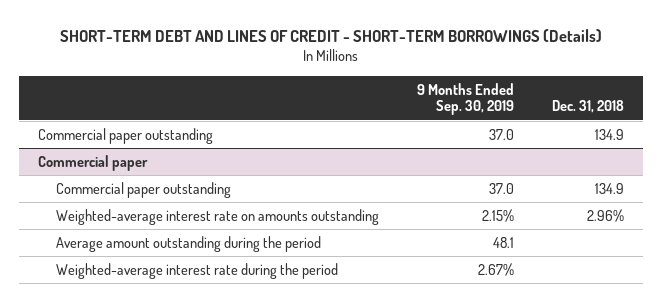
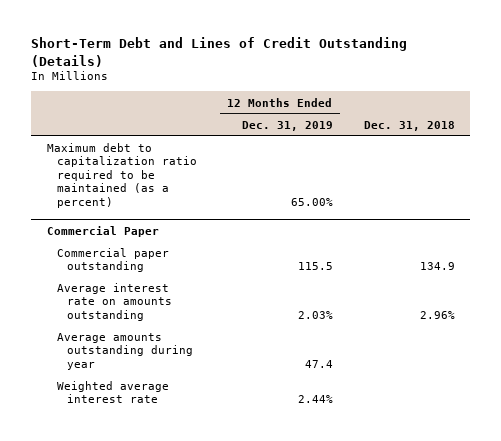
- SHORT-TERM DEBT AND LINES OF CREDIT - SHORT-TERM BORROWINGS (Details)
+ Short-Term Debt and Lines of Credit Outstanding (Details)
- | 9 Months Ended Sep. 30, 2019 | Dec. 31, 2018
+ | 12 Months Ended Dec. 31, 2019 | Dec. 31, 2018
- Commercial paper outstanding | 37.0 | 134.9
- Commercial paper
+ Maximum debt to capitalization ratio required to be maintained (as a percent) | 65.00% |
+ Commercial Paper
- Weighted-average interest rate on amounts outstanding | 2.15% | 2.96%
- Average amount outstanding during the period | 48.1 |
- Weighted-average interest rate during the period | 2.67% |
+ Average interest rate on amounts outstanding | 2.03% | 2.96%
+ Average amounts outstanding during year | 47.4 |
+ Weighted average interest rate | 2.44% |

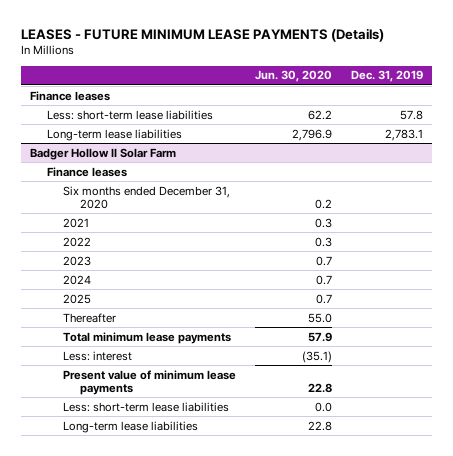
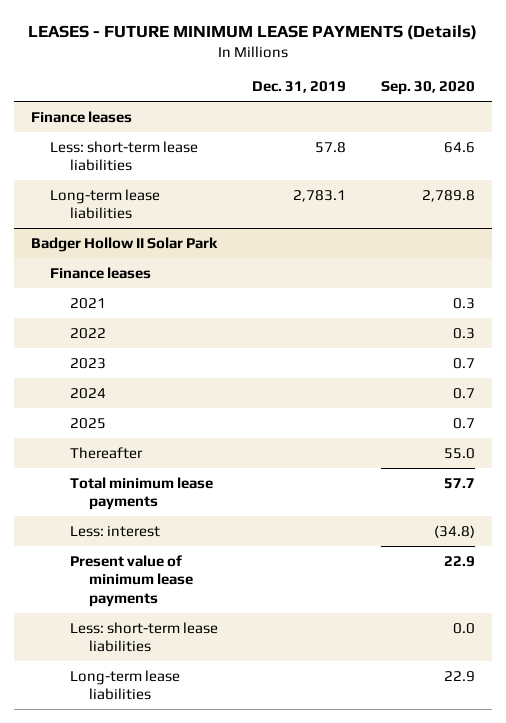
- | Jun. 30, 2020 | Dec. 31, 2019
+ | Dec. 31, 2019 | Sep. 30, 2020
- Badger Hollow II Solar Farm
+ Badger Hollow II Solar Park
- Six months ended December 31, 2020 | 0.2 |

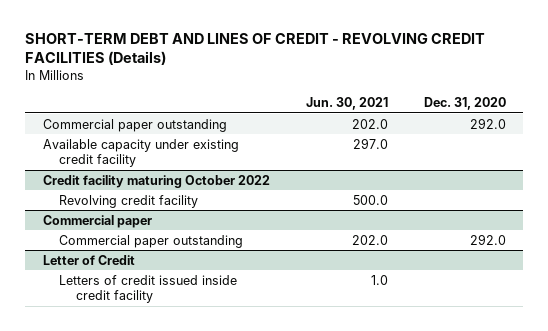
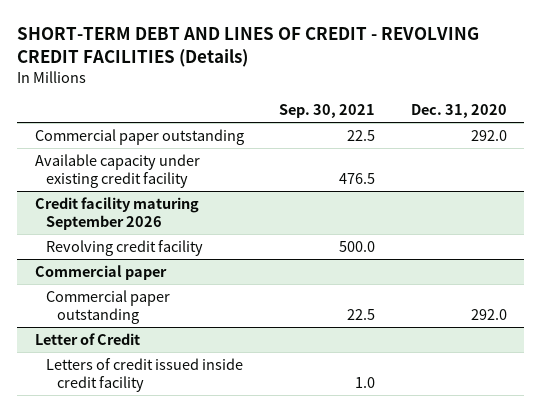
- | Jun. 30, 2021 | Dec. 31, 2020
+ | Sep. 30, 2021 | Dec. 31, 2020
- Credit facility maturing October 2022
+ Credit facility maturing September 2026

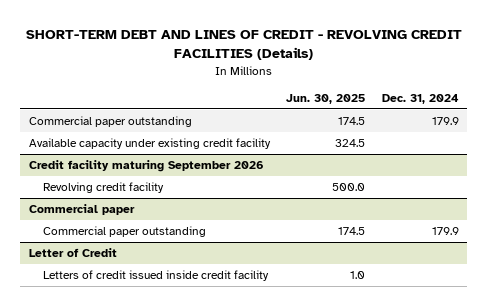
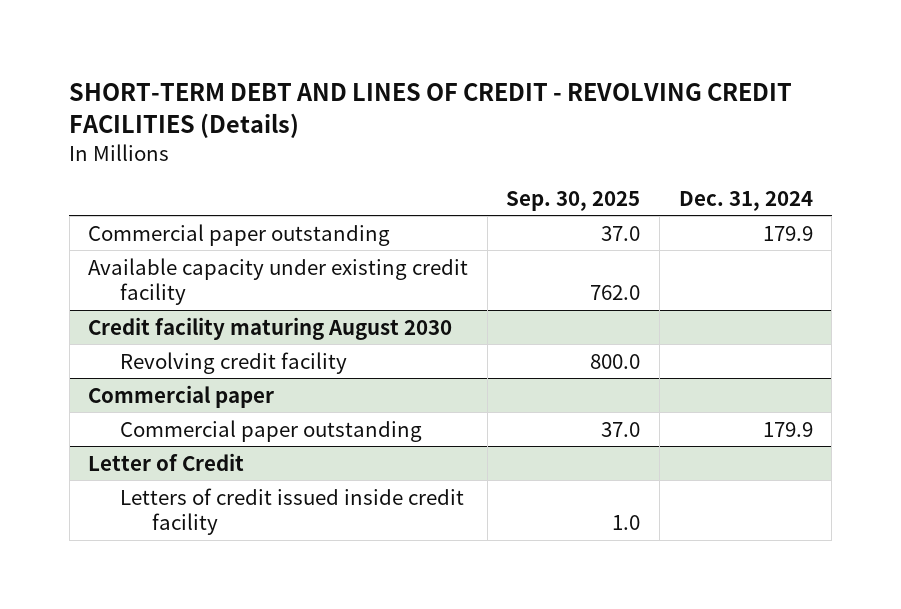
- | Jun. 30, 2025 | Dec. 31, 2024
+ | Sep. 30, 2025 | Dec. 31, 2024
- Credit facility maturing September 2026
+ Credit facility maturing August 2030

